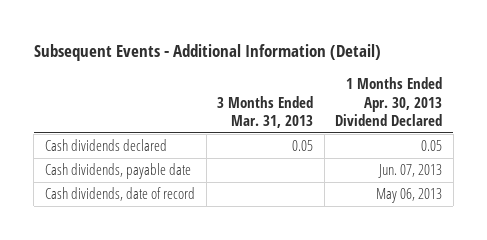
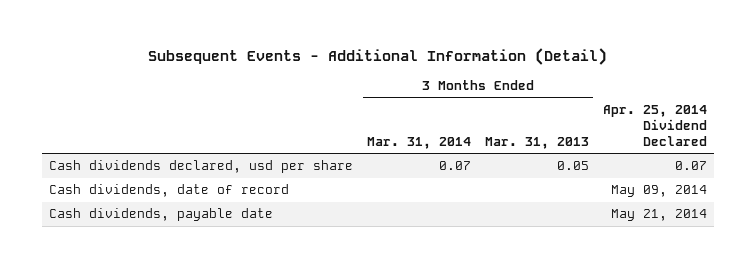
- | 3 Months Ended Mar. 31, 2013 | 1 Months Ended Apr. 30, 2013 Dividend Declared
+ | 3 Months Ended Mar. 31, 2014 | 3 Months Ended Mar. 31, 2013 | Apr. 25, 2014 Dividend Declared
- Cash dividends declared | 0.05 | 0.05
+ Cash dividends declared, usd per share | 0.07 | 0.05 | 0.07
moved down: Cash dividends, payable date | | | May 21, 2014

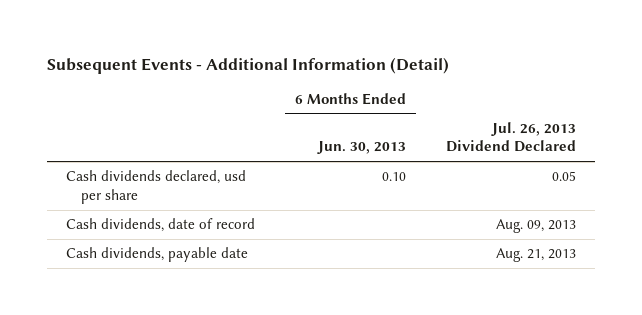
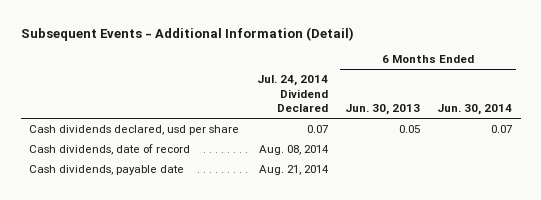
- | 6 Months Ended Jun. 30, 2013 | Jul. 26, 2013 Dividend Declared
+ | Jul. 24, 2014 Dividend Declared | 6 Months Ended Jun. 30, 2013 | 6 Months Ended Jun. 30, 2014
- Cash dividends declared, usd per share | 0.10 | 0.05
+ Cash dividends declared, usd per share | 0.07 | 0.05 | 0.07

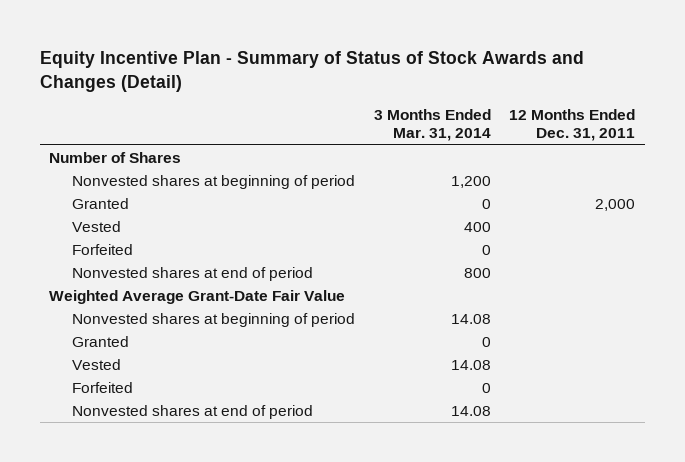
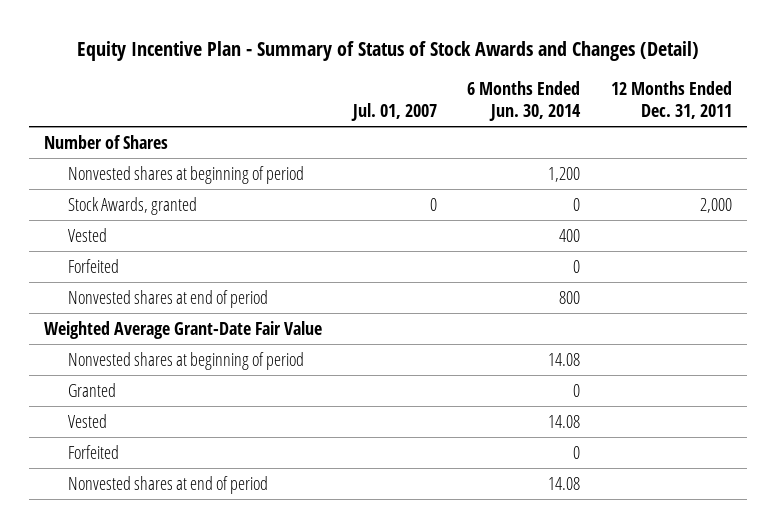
- | 3 Months Ended Mar. 31, 2014 | 12 Months Ended Dec. 31, 2011
+ | Jul. 01, 2007 | 6 Months Ended Jun. 30, 2014 | 12 Months Ended Dec. 31, 2011
- Granted | 0 | 2,000
+ Stock Awards, granted | 0 | 0 | 2,000

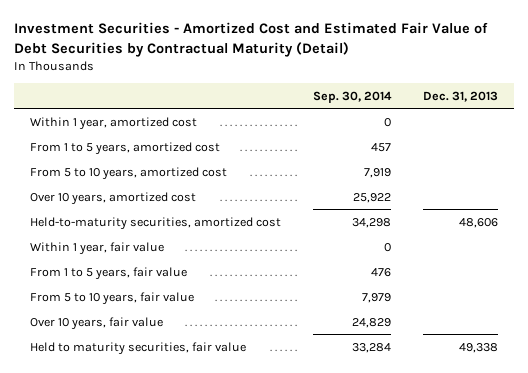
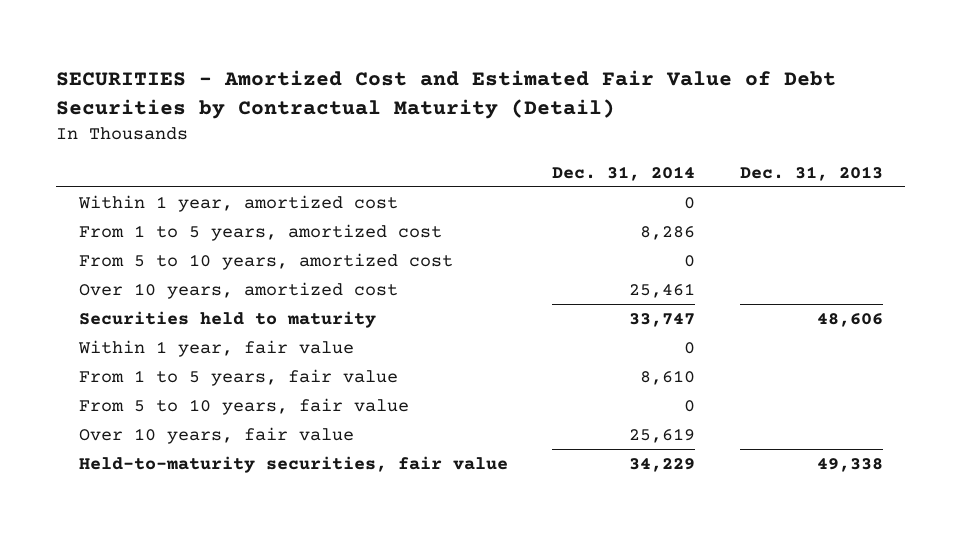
- Investment Securities - Amortized Cost and Estimated Fair Value of Debt Securities by Contractual Maturity (Detail)
+ SECURITIES - Amortized Cost and Estimated Fair Value of Debt Securities by Contractual Maturity (Detail)
- | Sep. 30, 2014 | Dec. 31, 2013
+ | Dec. 31, 2014 | Dec. 31, 2013
- Held-to-maturity securities, amortized cost | 34,298 | 48,606
+ Securities held to maturity | 33,747 | 48,606
- Held to maturity securities, fair value | 33,284 | 49,338
+ Held-to-maturity securities, fair value | 34,229 | 49,338

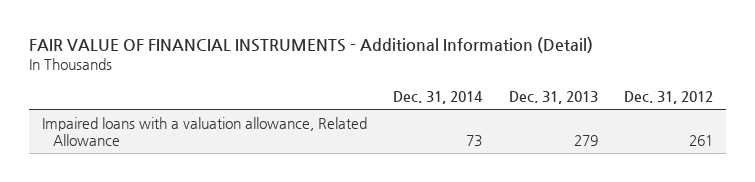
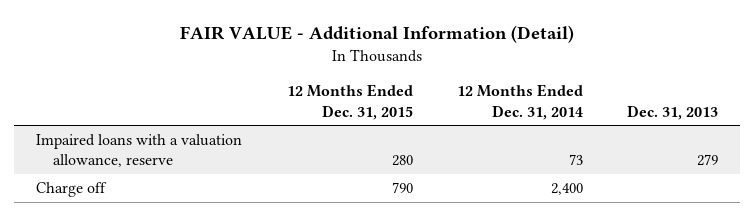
- FAIR VALUE OF FINANCIAL INSTRUMENTS - Additional Information (Detail)
+ FAIR VALUE - Additional Information (Detail)
- | Dec. 31, 2014 | Dec. 31, 2013 | Dec. 31, 2012
+ | 12 Months Ended Dec. 31, 2015 | 12 Months Ended Dec. 31, 2014 | Dec. 31, 2013
- Impaired loans with a valuation allowance, Related Allowance | 73 | 279 | 261
+ Impaired loans with a valuation allowance, reserve | 280 | 73 | 279
+ Charge off | 790 | 2,400 |

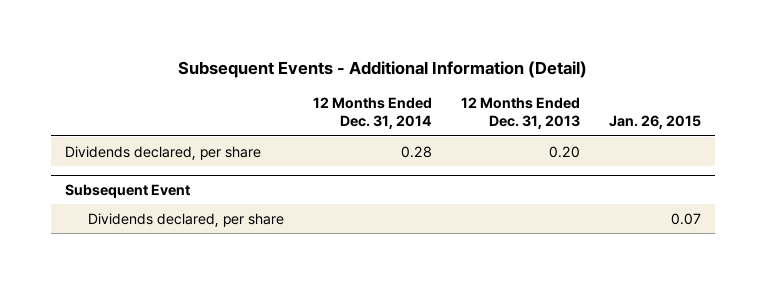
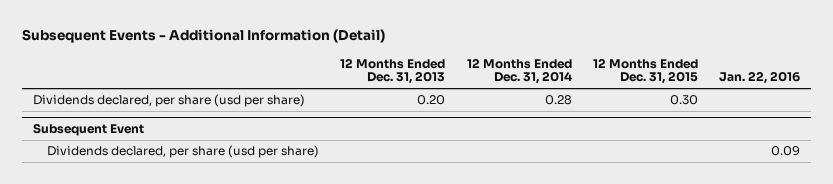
- | 12 Months Ended Dec. 31, 2014 | 12 Months Ended Dec. 31, 2013 | Jan. 26, 2015
+ | 12 Months Ended Dec. 31, 2013 | 12 Months Ended Dec. 31, 2014 | 12 Months Ended Dec. 31, 2015 | Jan. 22, 2016
- Dividends declared, per share | 0.28 | 0.20 |
+ Dividends declared, per share (usd per share) | 0.20 | 0.28 | 0.30 |
@ Subsequent Event
- Dividends declared, per share | | | 0.07
+ Dividends declared, per share (usd per share) | | | | 0.09

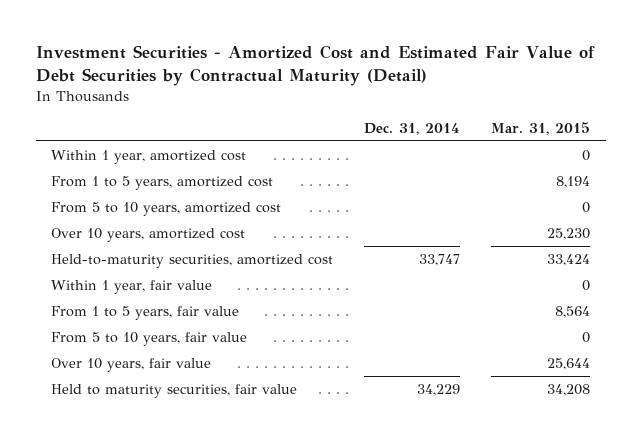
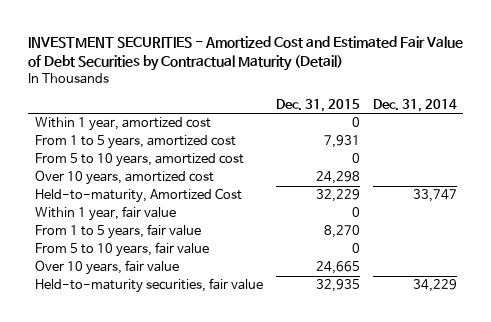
- Investment Securities - Amortized Cost and Estimated Fair Value of Debt Securities by Contractual Maturity (Detail)
+ INVESTMENT SECURITIES - Amortized Cost and Estimated Fair Value of Debt Securities by Contractual Maturity (Detail)
- | Dec. 31, 2014 | Mar. 31, 2015
+ | Dec. 31, 2015 | Dec. 31, 2014
- Held-to-maturity securities, amortized cost | 33,747 | 33,424
+ Held-to-maturity, Amortized Cost | 32,229 | 33,747
- Held to maturity securities, fair value | 34,229 | 34,208
+ Held-to-maturity securities, fair value | 32,935 | 34,229

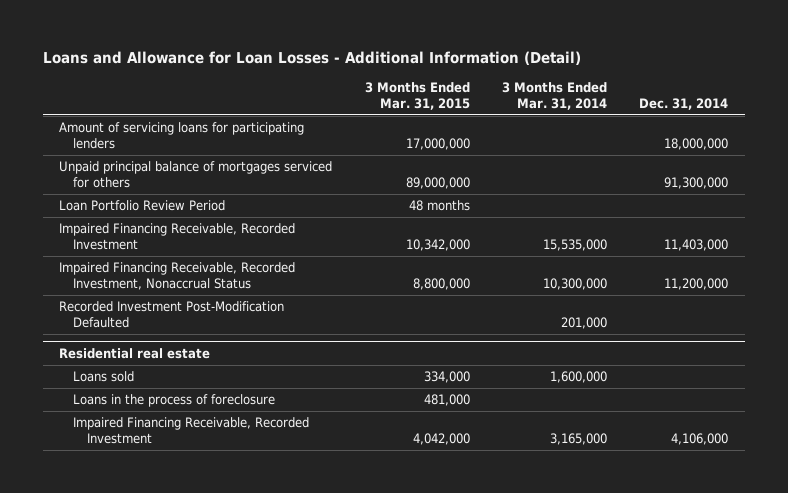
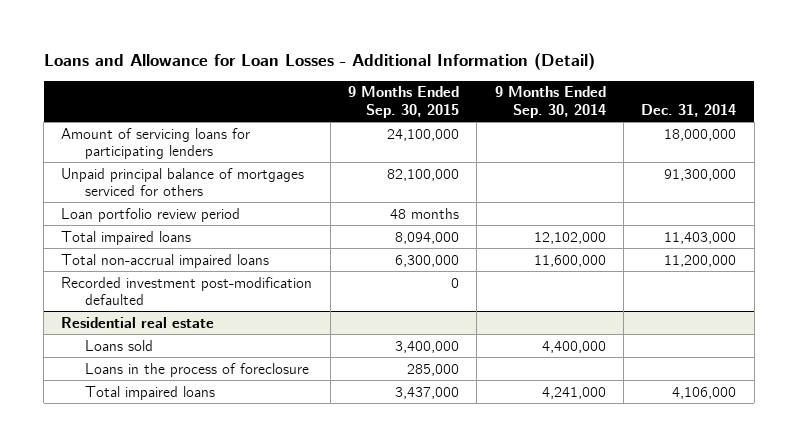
- | 3 Months Ended Mar. 31, 2015 | 3 Months Ended Mar. 31, 2014 | Dec. 31, 2014
+ | 9 Months Ended Sep. 30, 2015 | 9 Months Ended Sep. 30, 2014 | Dec. 31, 2014
- Loan Portfolio Review Period | 48 months | |
- Impaired Financing Receivable, Recorded Investment | 10,342,000 | 15,535,000 | 11,403,000
- Impaired Financing Receivable, Recorded Investment, Nonaccrual Status | 8,800,000 | 10,300,000 | 11,200,000
- Recorded Investment Post-Modification Defaulted | | 201,000 |
+ Loan portfolio review period | 48 months | |
+ Total impaired loans | 8,094,000 | 12,102,000 | 11,403,000
+ Total non-accrual impaired loans | 6,300,000 | 11,600,000 | 11,200,000
+ Recorded investment post-modification defaulted | 0 | |
@ Residential real estate
- Impaired Financing Receivable, Recorded Investment | 4,042,000 | 3,165,000 | 4,106,000
+ Total impaired loans | 3,437,000 | 4,241,000 | 4,106,000

